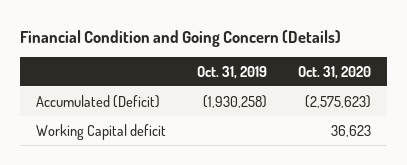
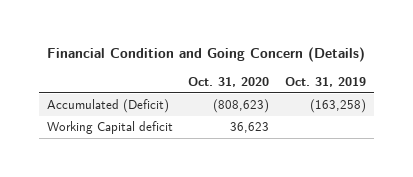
- | Oct. 31, 2019 | Oct. 31, 2020
+ | Oct. 31, 2020 | Oct. 31, 2019
- Accumulated (Deficit) | (1,930,258) | (2,575,623)
+ Accumulated (Deficit) | (808,623) | (163,258)

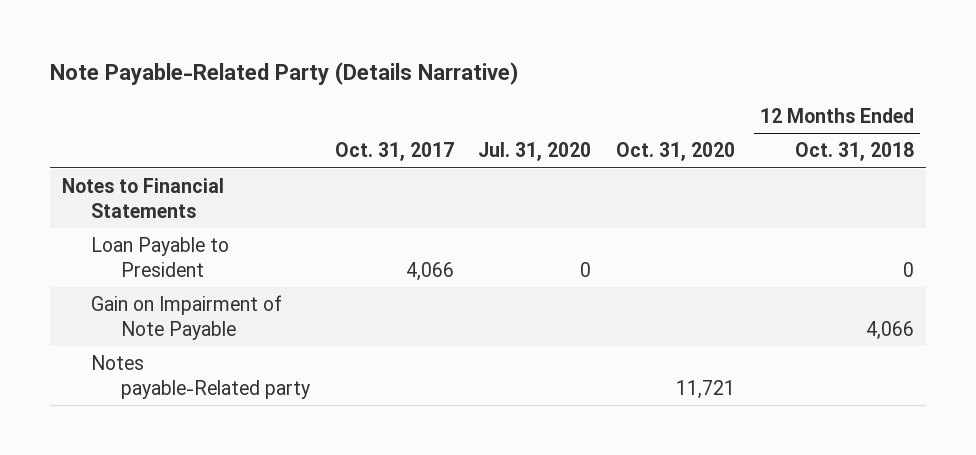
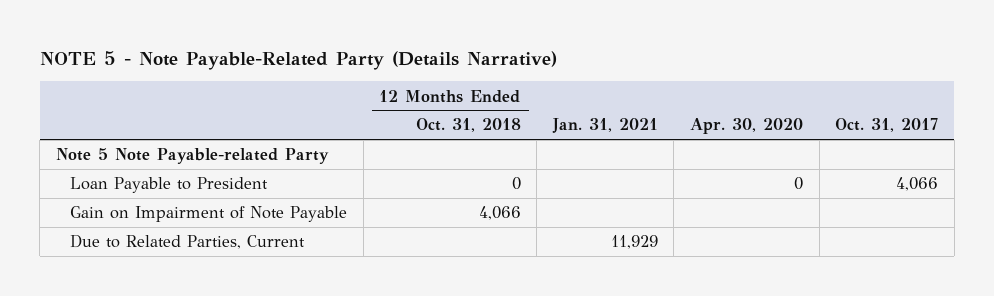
- Note Payable-Related Party (Details Narrative)
+ NOTE 5 - Note Payable-Related Party (Details Narrative)
- | Oct. 31, 2017 | Jul. 31, 2020 | Oct. 31, 2020 | 12 Months Ended Oct. 31, 2018
+ | 12 Months Ended Oct. 31, 2018 | Jan. 31, 2021 | Apr. 30, 2020 | Oct. 31, 2017
- Notes to Financial Statements
+ Note 5 Note Payable-related Party
- Notes payable-Related party | | | 11,721 |
+ Due to Related Parties, Current | | 11,929 | |

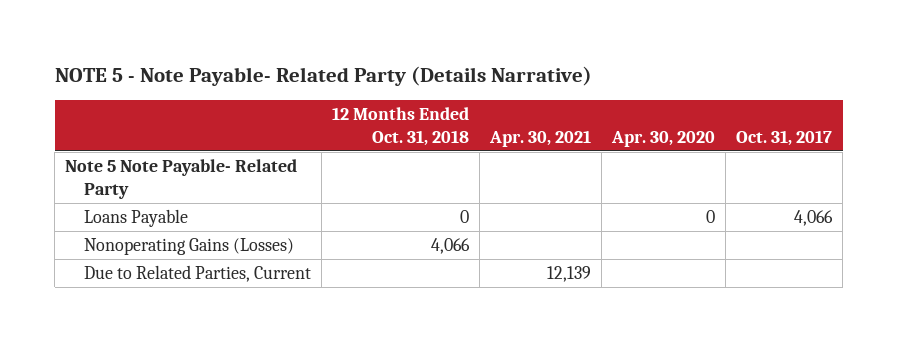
- NOTE 5 - Note Payable-Related Party (Details Narrative)
+ NOTE 5 - Note Payable- Related Party (Details Narrative)
- | 12 Months Ended Oct. 31, 2018 | Jan. 31, 2021 | Apr. 30, 2020 | Oct. 31, 2017
+ | 12 Months Ended Oct. 31, 2018 | Apr. 30, 2021 | Apr. 30, 2020 | Oct. 31, 2017
- Note 5 Note Payable-related Party
- Loan Payable to President | 0 | | 0 | 4,066
- Gain on Impairment of Note Payable | 4,066 | | |
+ Note 5 Note Payable- Related Party
+ Loans Payable | 0 | | 0 | 4,066
+ Nonoperating Gains (Losses) | 4,066 | | |

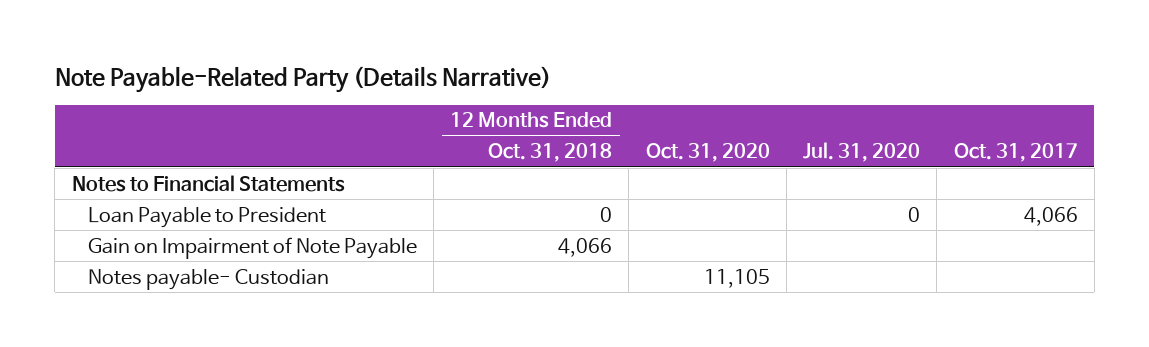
- NOTE 5 - Note Payable- Related Party (Details Narrative)
+ Note Payable-Related Party (Details Narrative)
- | 12 Months Ended Oct. 31, 2018 | Apr. 30, 2021 | Apr. 30, 2020 | Oct. 31, 2017
+ | 12 Months Ended Oct. 31, 2018 | Oct. 31, 2020 | Jul. 31, 2020 | Oct. 31, 2017
- Note 5 Note Payable- Related Party
- Loans Payable | 0 | | 0 | 4,066
- Nonoperating Gains (Losses) | 4,066 | | |
- Due to Related Parties, Current | | 12,139 | |
+ Notes to Financial Statements
+ Loan Payable to President | 0 | | 0 | 4,066
+ Gain on Impairment of Note Payable | 4,066 | | |
+ Notes payable- Custodian | | 11,105 | |

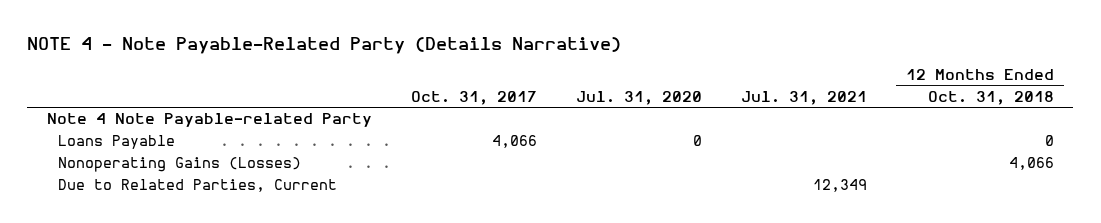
- Note Payable-Related Party (Details Narrative)
+ NOTE 4 - Note Payable-Related Party (Details Narrative)
- | 12 Months Ended Oct. 31, 2018 | Oct. 31, 2020 | Jul. 31, 2020 | Oct. 31, 2017
+ | Oct. 31, 2017 | Jul. 31, 2020 | Jul. 31, 2021 | 12 Months Ended Oct. 31, 2018
- Notes to Financial Statements
- Loan Payable to President | 0 | | 0 | 4,066
- Gain on Impairment of Note Payable | 4,066 | | |
- Notes payable- Custodian | | 11,105 | |
+ Note 4 Note Payable-related Party
+ Loans Payable | 4,066 | 0 | | 0
+ Nonoperating Gains (Losses) | | | | 4,066
+ Due to Related Parties, Current | | | 12,349 |

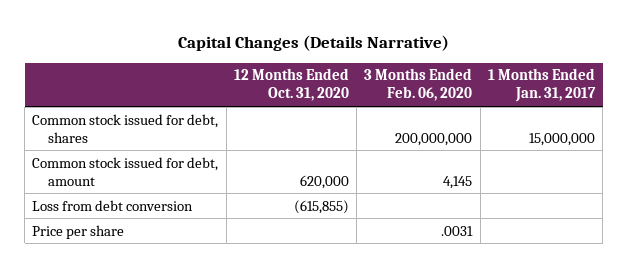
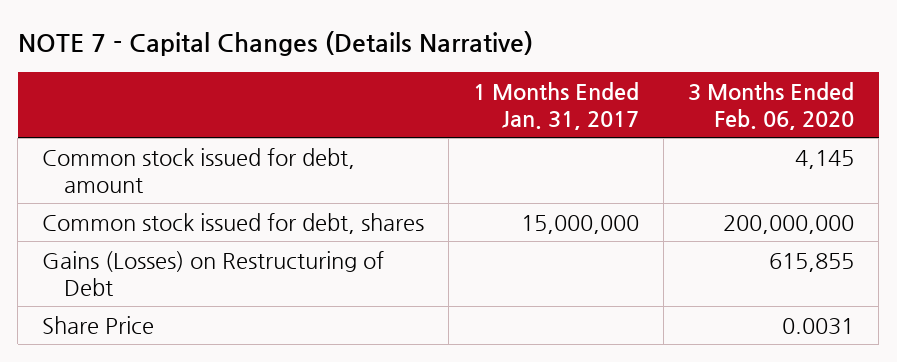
- Capital Changes (Details Narrative)
+ NOTE 7 - Capital Changes (Details Narrative)
- | 12 Months Ended Oct. 31, 2020 | 3 Months Ended Feb. 06, 2020 | 1 Months Ended Jan. 31, 2017
+ | 1 Months Ended Jan. 31, 2017 | 3 Months Ended Feb. 06, 2020
- Loss from debt conversion | (615,855) | |
- Price per share | | .0031 |
moved down: Common stock issued for debt, shares | 15,000,000 | 200,000,000
+ Gains (Losses) on Restructuring of Debt | | 615,855
+ Share Price | | 0.0031

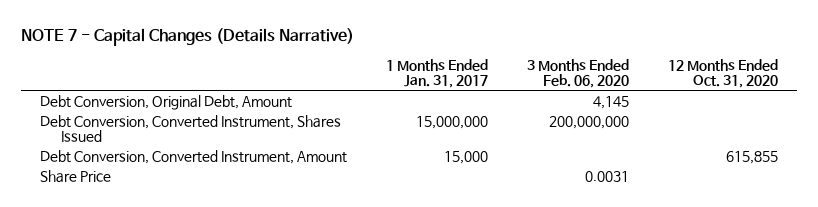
- | 1 Months Ended Jan. 31, 2017 | 3 Months Ended Feb. 06, 2020
+ | 1 Months Ended Jan. 31, 2017 | 3 Months Ended Feb. 06, 2020 | 12 Months Ended Oct. 31, 2020
- Common stock issued for debt, amount | | 4,145
- Common stock issued for debt, shares | 15,000,000 | 200,000,000
- Gains (Losses) on Restructuring of Debt | | 615,855
+ Debt Conversion, Original Debt, Amount | | 4,145 |
+ Debt Conversion, Converted Instrument, Shares Issued | 15,000,000 | 200,000,000 |
+ Debt Conversion, Converted Instrument, Amount | 15,000 | | 615,855

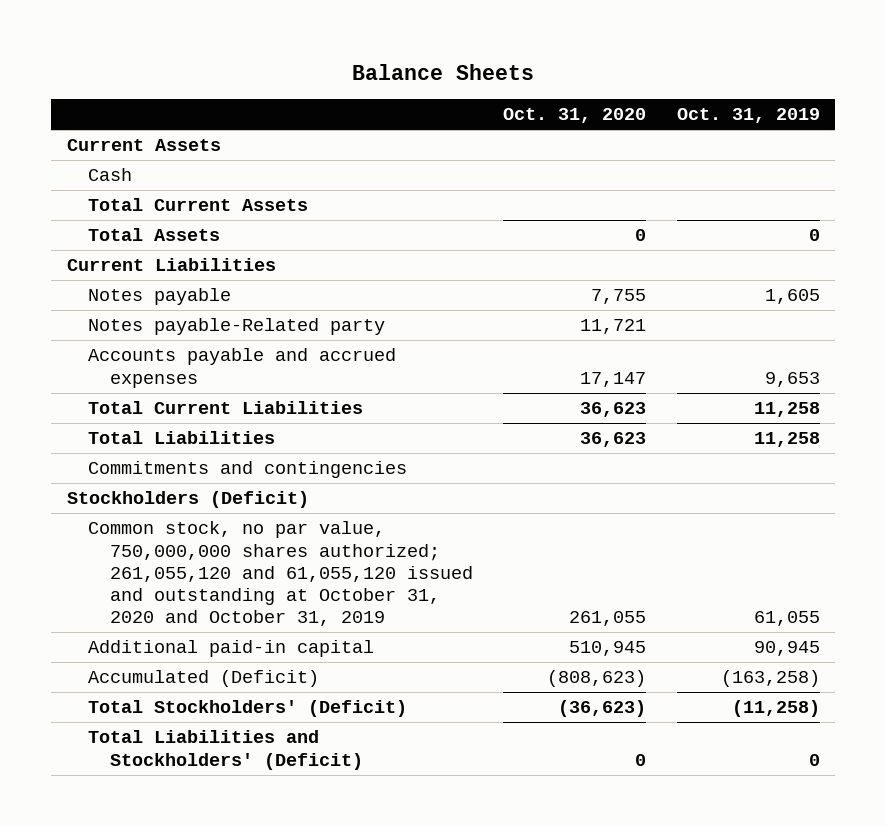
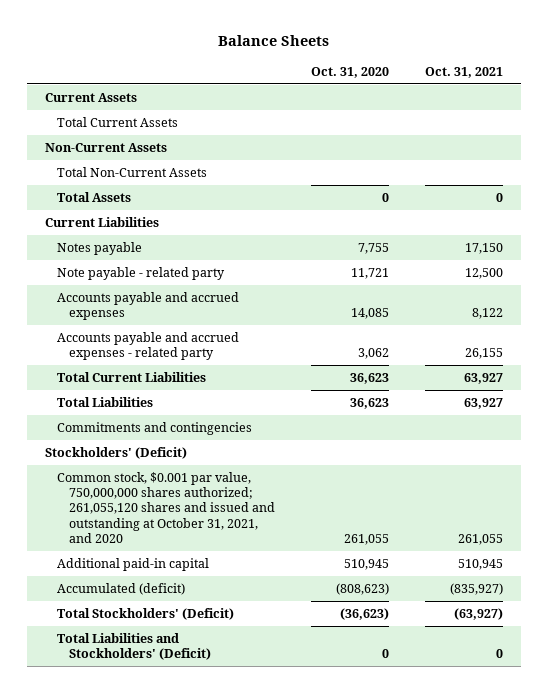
- | Oct. 31, 2020 | Oct. 31, 2019
+ | Oct. 31, 2020 | Oct. 31, 2021
- Cash
+ Non-Current Assets
+ Total Non-Current Assets
- Notes payable-Related party | 11,721 |
- Accounts payable and accrued expenses | 17,147 | 9,653
+ Note payable - related party | 11,721 | 12,500
+ Accounts payable and accrued expenses | 14,085 | 8,122
+ Accounts payable and accrued expenses - related party | 3,062 | 26,155
- Stockholders (Deficit)
- Common stock, no par value, 750,000,000 shares authorized; 261,055,120 and 61,055,120 issued and outstanding at October 31, 2020 and October 31, 2019 | 261,055 | 61,055
+ Stockholders' (Deficit)
+ Common stock, $0.001 par value, 750,000,000 shares authorized; 261,055,120 shares and issued and outstanding at October 31, 2021, and 2020 | 261,055 | 261,055
- Accumulated (Deficit) | (808,623) | (163,258)
+ Accumulated (deficit) | (808,623) | (835,927)

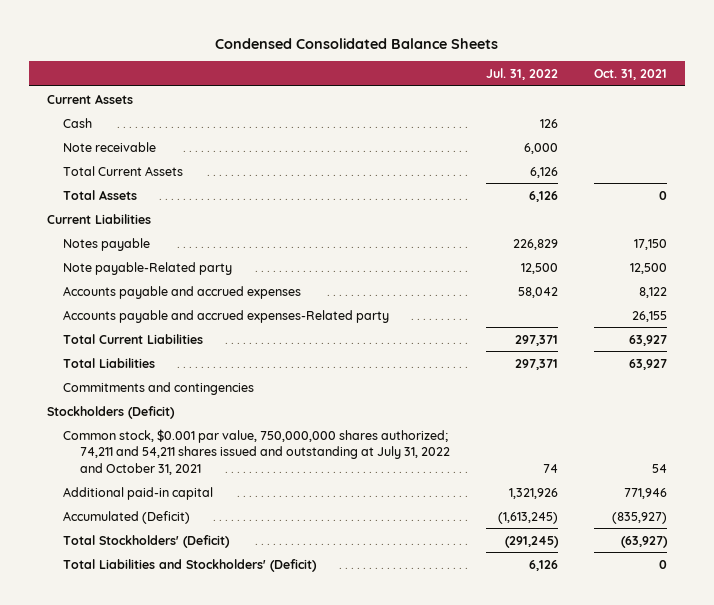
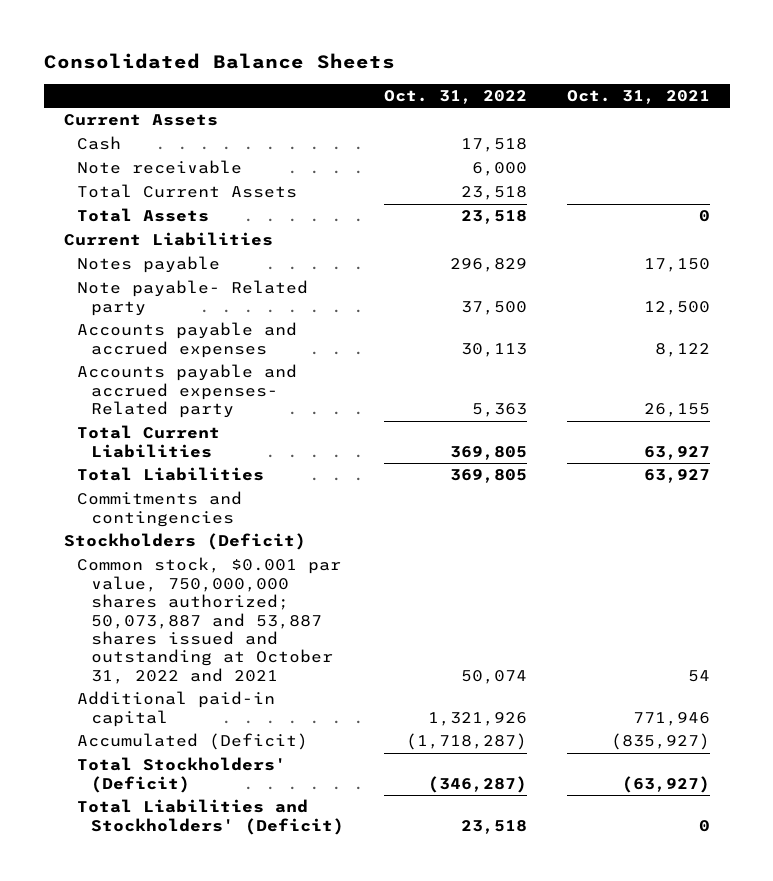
- Condensed Consolidated Balance Sheets
+ Consolidated Balance Sheets
- | Jul. 31, 2022 | Oct. 31, 2021
+ | Oct. 31, 2022 | Oct. 31, 2021
- Note payable-Related party | 12,500 | 12,500
+ Note payable- Related party | 37,500 | 12,500
- Accounts payable and accrued expenses-Related party | | 26,155
+ Accounts payable and accrued expenses- Related party | 5,363 | 26,155
- Common stock, $0.001 par value, 750,000,000 shares authorized; 74,211 and 54,211 shares issued and outstanding at July 31, 2022 and October 31, 2021 | 74 | 54
+ Common stock, $0.001 par value, 750,000,000 shares authorized; 50,073,887 and 53,887 shares issued and outstanding at October 31, 2022 and 2021 | 50,074 | 54

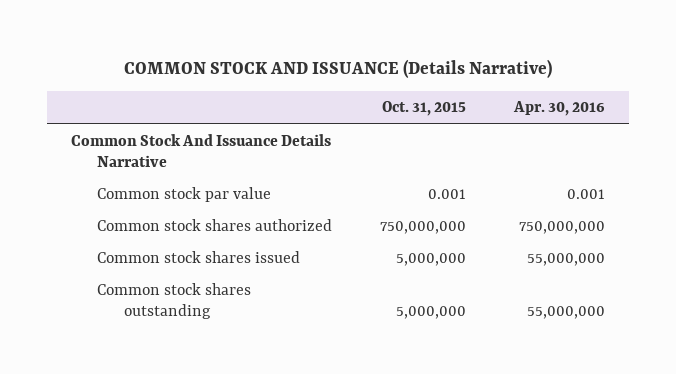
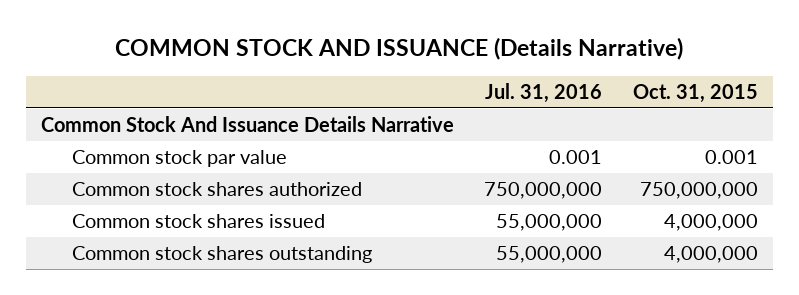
- | Oct. 31, 2015 | Apr. 30, 2016
+ | Jul. 31, 2016 | Oct. 31, 2015
- Common stock shares issued | 5,000,000 | 55,000,000
- Common stock shares outstanding | 5,000,000 | 55,000,000
+ Common stock shares issued | 55,000,000 | 4,000,000
+ Common stock shares outstanding | 55,000,000 | 4,000,000

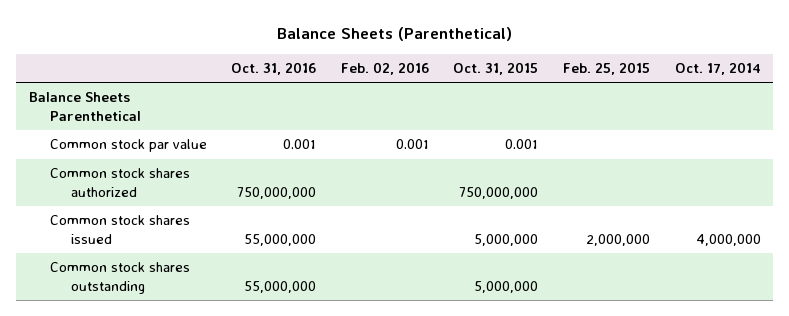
- COMMON STOCK AND ISSUANCE (Details Narrative)
+ Balance Sheets (Parenthetical)
- | Jul. 31, 2016 | Oct. 31, 2015
+ | Oct. 31, 2016 | Feb. 02, 2016 | Oct. 31, 2015 | Feb. 25, 2015 | Oct. 17, 2014
- Common Stock And Issuance Details Narrative
+ Balance Sheets Parenthetical
- Common stock shares issued | 55,000,000 | 4,000,000
- Common stock shares outstanding | 55,000,000 | 4,000,000
+ Common stock shares issued | 55,000,000 | | 5,000,000 | 2,000,000 | 4,000,000
+ Common stock shares outstanding | 55,000,000 | | 5,000,000 | |

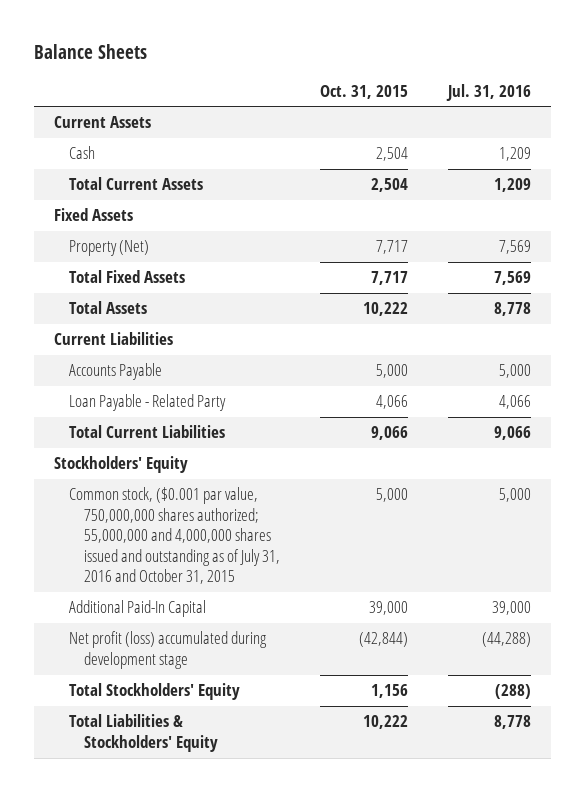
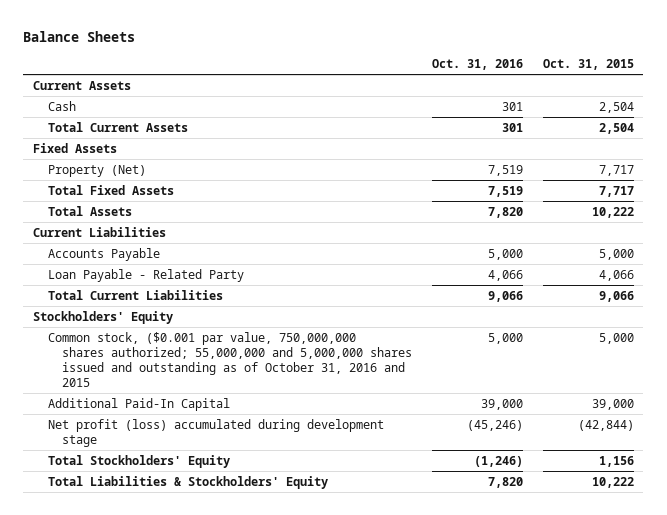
- | Oct. 31, 2015 | Jul. 31, 2016
+ | Oct. 31, 2016 | Oct. 31, 2015
- Common stock, ($0.001 par value, 750,000,000 shares authorized; 55,000,000 and 4,000,000 shares issued and outstanding as of July 31, 2016 and October 31, 2015 | 5,000 | 5,000
+ Common stock, ($0.001 par value, 750,000,000 shares authorized; 55,000,000 and 5,000,000 shares issued and outstanding as of October 31, 2016 and 2015 | 5,000 | 5,000

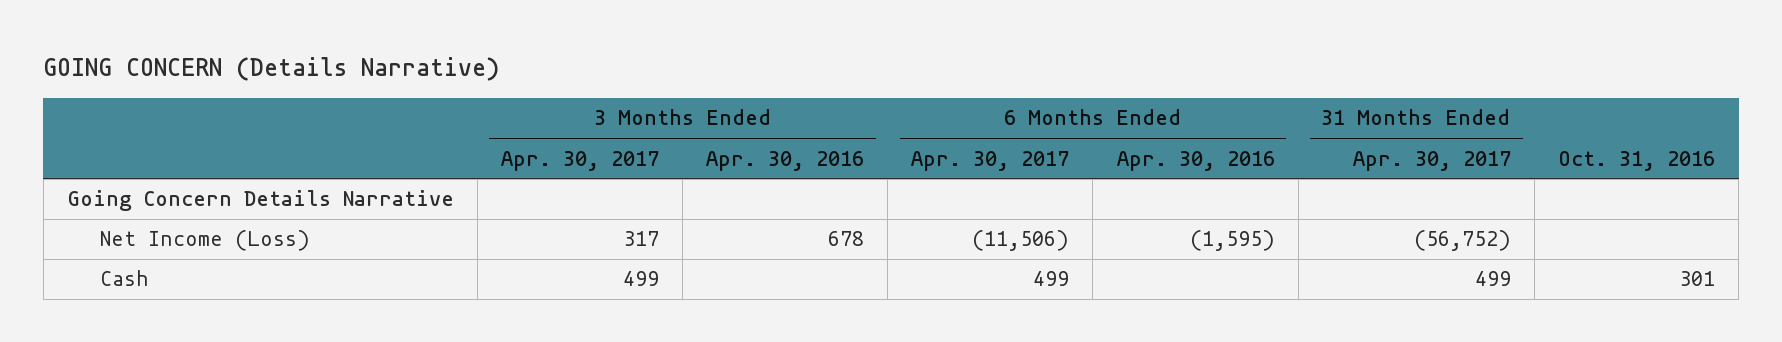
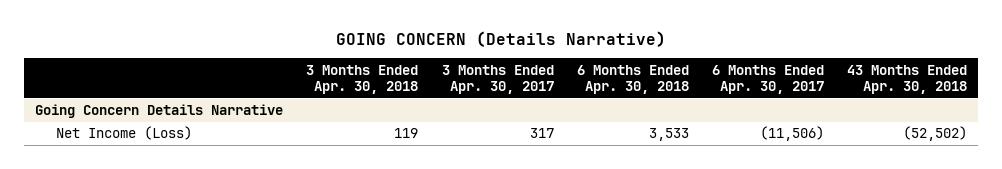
- | 3 Months Ended Apr. 30, 2017 | 3 Months Ended Apr. 30, 2016 | 6 Months Ended Apr. 30, 2017 | 6 Months Ended Apr. 30, 2016 | 31 Months Ended Apr. 30, 2017 | Oct. 31, 2016
+ | 3 Months Ended Apr. 30, 2018 | 3 Months Ended Apr. 30, 2017 | 6 Months Ended Apr. 30, 2018 | 6 Months Ended Apr. 30, 2017 | 43 Months Ended Apr. 30, 2018
- Cash | 499 | | 499 | | 499 | 301

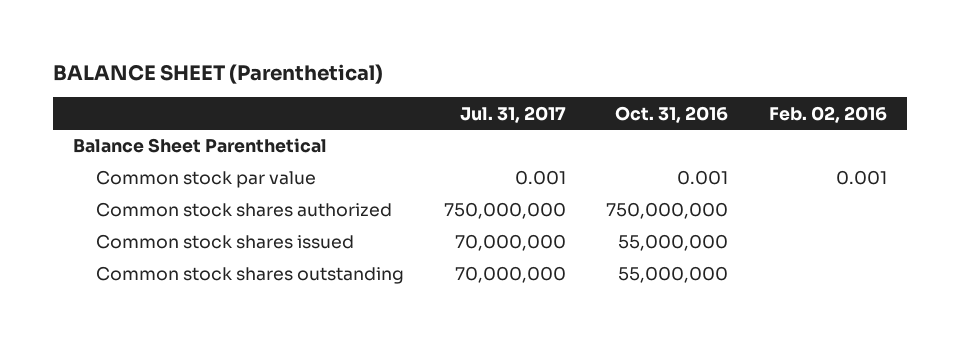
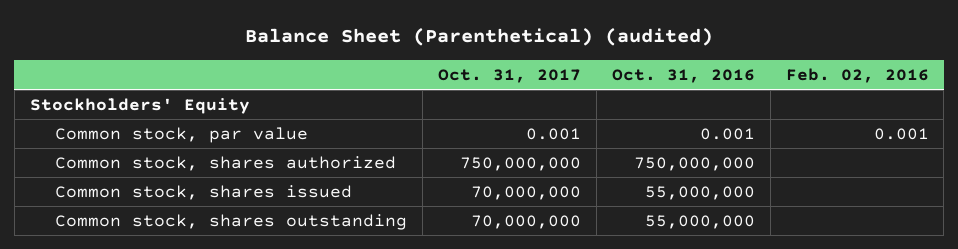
- BALANCE SHEET (Parenthetical)
+ Balance Sheet (Parenthetical) (audited)
- | Jul. 31, 2017 | Oct. 31, 2016 | Feb. 02, 2016
+ | Oct. 31, 2017 | Oct. 31, 2016 | Feb. 02, 2016
- Balance Sheet Parenthetical
- Common stock par value | 0.001 | 0.001 | 0.001
- Common stock shares authorized | 750,000,000 | 750,000,000 |
- Common stock shares issued | 70,000,000 | 55,000,000 |
- Common stock shares outstanding | 70,000,000 | 55,000,000 |
+ Stockholders' Equity
+ Common stock, par value | 0.001 | 0.001 | 0.001
+ Common stock, shares authorized | 750,000,000 | 750,000,000 |
+ Common stock, shares issued | 70,000,000 | 55,000,000 |
+ Common stock, shares outstanding | 70,000,000 | 55,000,000 |

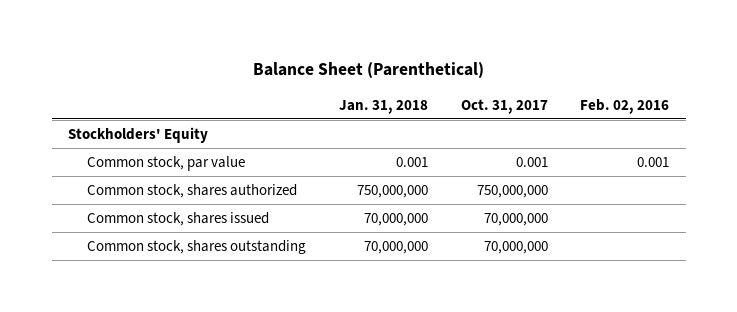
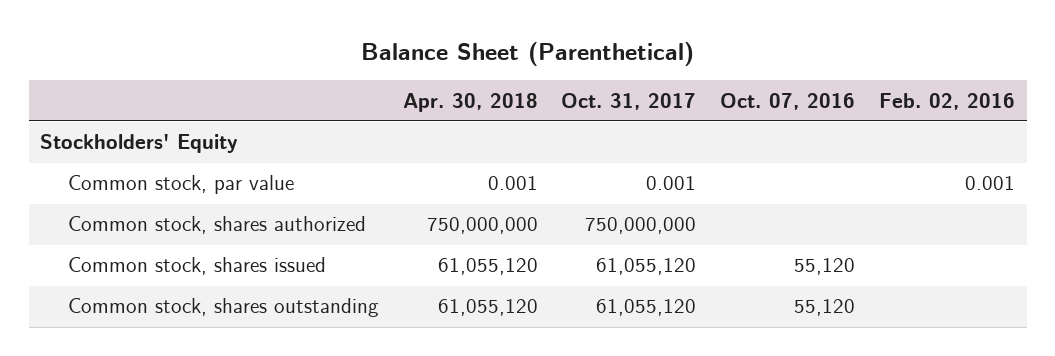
- | Jan. 31, 2018 | Oct. 31, 2017 | Feb. 02, 2016
+ | Apr. 30, 2018 | Oct. 31, 2017 | Oct. 07, 2016 | Feb. 02, 2016
- Common stock, shares issued | 70,000,000 | 70,000,000 |
- Common stock, shares outstanding | 70,000,000 | 70,000,000 |
+ Common stock, shares issued | 61,055,120 | 61,055,120 | 55,120 |
+ Common stock, shares outstanding | 61,055,120 | 61,055,120 | 55,120 |

